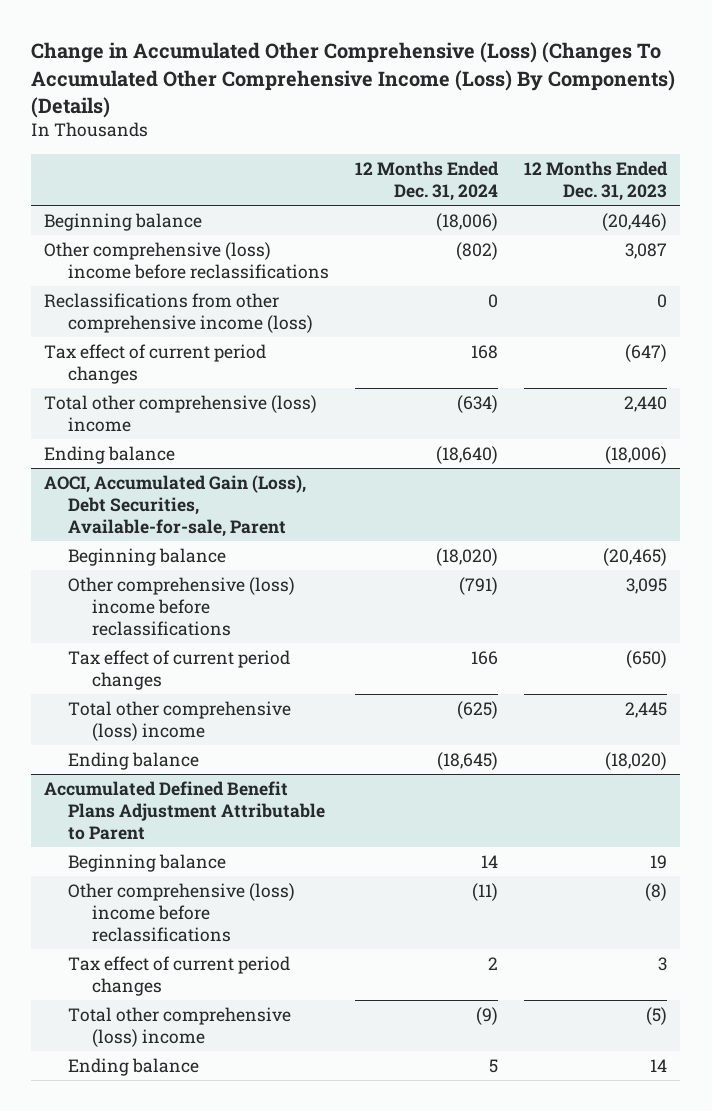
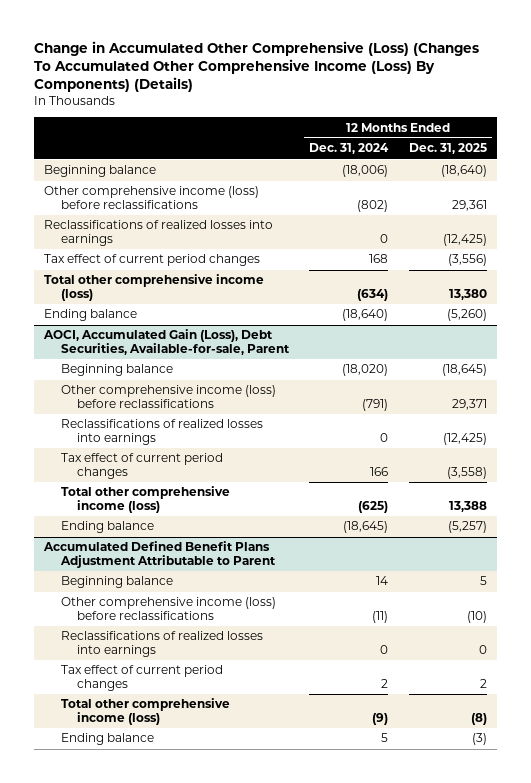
- | 12 Months Ended Dec. 31, 2024 | 12 Months Ended Dec. 31, 2023
+ | 12 Months Ended Dec. 31, 2024 | 12 Months Ended Dec. 31, 2025
- Other comprehensive (loss) income before reclassifications | (802) | 3,087
- Reclassifications from other comprehensive income (loss) | 0 | 0
+ Other comprehensive income (loss) before reclassifications | (802) | 29,361
+ Reclassifications of realized losses into earnings | 0 | (12,425)
- Total other comprehensive (loss) income | (634) | 2,440
+ Total other comprehensive income (loss) | (634) | 13,380
@ AOCI, Accumulated Gain (Loss), Debt Securities, Available-for-sale, Parent
- Other comprehensive (loss) income before reclassifications | (791) | 3,095
+ Other comprehensive income (loss) before reclassifications | (791) | 29,371
+ Reclassifications of realized losses into earnings | 0 | (12,425)
- Total other comprehensive (loss) income | (625) | 2,445
+ Total other comprehensive income (loss) | (625) | 13,388
@ Accumulated Defined Benefit Plans Adjustment Attributable to Parent
- Other comprehensive (loss) income before reclassifications | (11) | (8)
+ Other comprehensive income (loss) before reclassifications | (11) | (10)
+ Reclassifications of realized losses into earnings | 0 | 0
- Total other comprehensive (loss) income | (9) | (5)
+ Total other comprehensive income (loss) | (9) | (8)

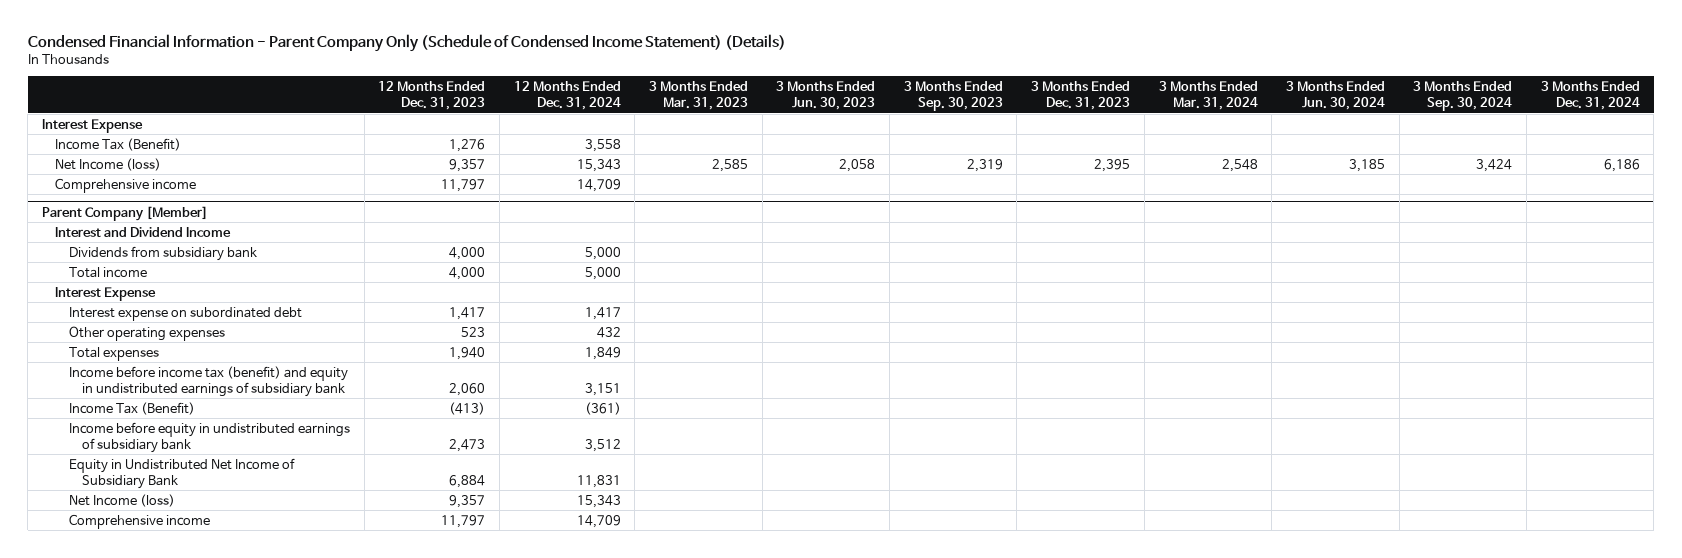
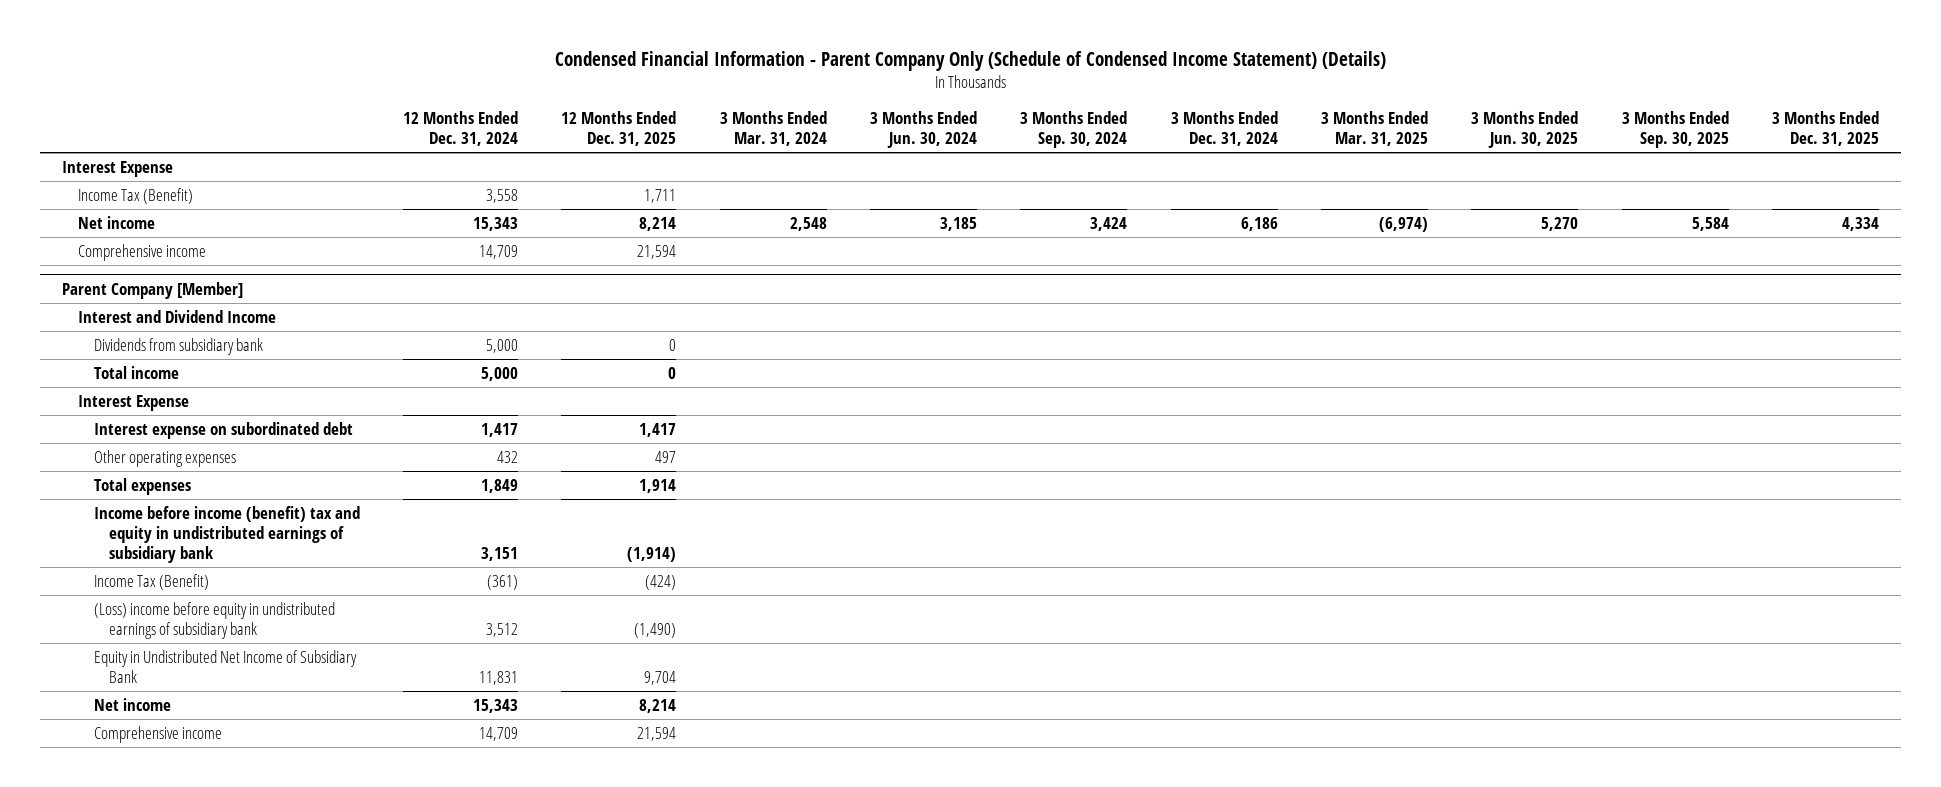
- | 12 Months Ended Dec. 31, 2023 | 12 Months Ended Dec. 31, 2024 | 3 Months Ended Mar. 31, 2023 | 3 Months Ended Jun. 30, 2023 | 3 Months Ended Sep. 30, 2023 | 3 Months Ended Dec. 31, 2023 | 3 Months Ended Mar. 31, 2024 | 3 Months Ended Jun. 30, 2024 | 3 Months Ended Sep. 30, 2024 | 3 Months Ended Dec. 31, 2024
+ | 12 Months Ended Dec. 31, 2024 | 12 Months Ended Dec. 31, 2025 | 3 Months Ended Mar. 31, 2024 | 3 Months Ended Jun. 30, 2024 | 3 Months Ended Sep. 30, 2024 | 3 Months Ended Dec. 31, 2024 | 3 Months Ended Mar. 31, 2025 | 3 Months Ended Jun. 30, 2025 | 3 Months Ended Sep. 30, 2025 | 3 Months Ended Dec. 31, 2025
- Net Income (loss) | 9,357 | 15,343 | 2,585 | 2,058 | 2,319 | 2,395 | 2,548 | 3,185 | 3,424 | 6,186
+ Net income | 15,343 | 8,214 | 2,548 | 3,185 | 3,424 | 6,186 | (6,974) | 5,270 | 5,584 | 4,334
@ Parent Company [Member]
- Income before income tax (benefit) and equity in undistributed earnings of subsidiary bank | 2,060 | 3,151 | | | | | | | |
+ Income before income (benefit) tax and equity in undistributed earnings of subsidiary bank | 3,151 | (1,914) | | | | | | | |
- Income before equity in undistributed earnings of subsidiary bank | 2,473 | 3,512 | | | | | | | |
+ (Loss) income before equity in undistributed earnings of subsidiary bank | 3,512 | (1,490) | | | | | | | |
- Net Income (loss) | 9,357 | 15,343 | | | | | | | |
+ Net income | 15,343 | 8,214 | | | | | | | |

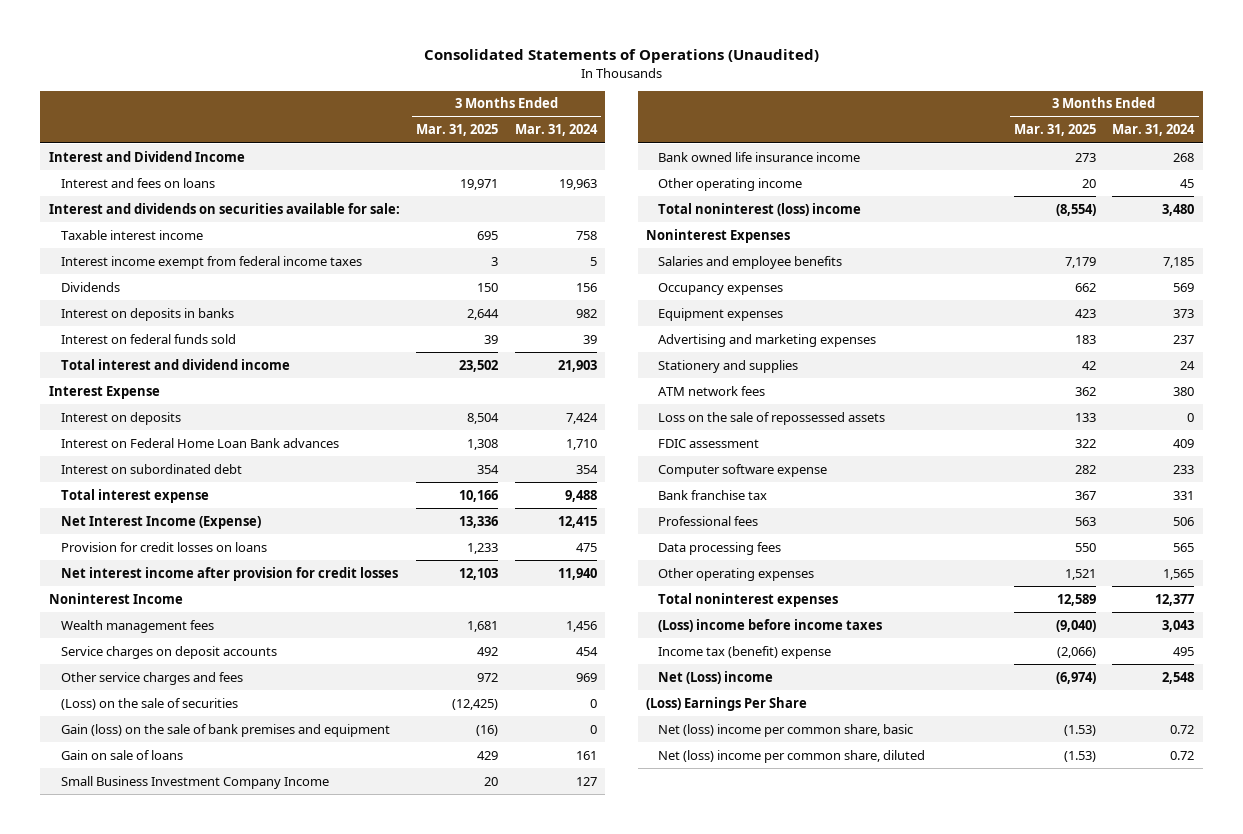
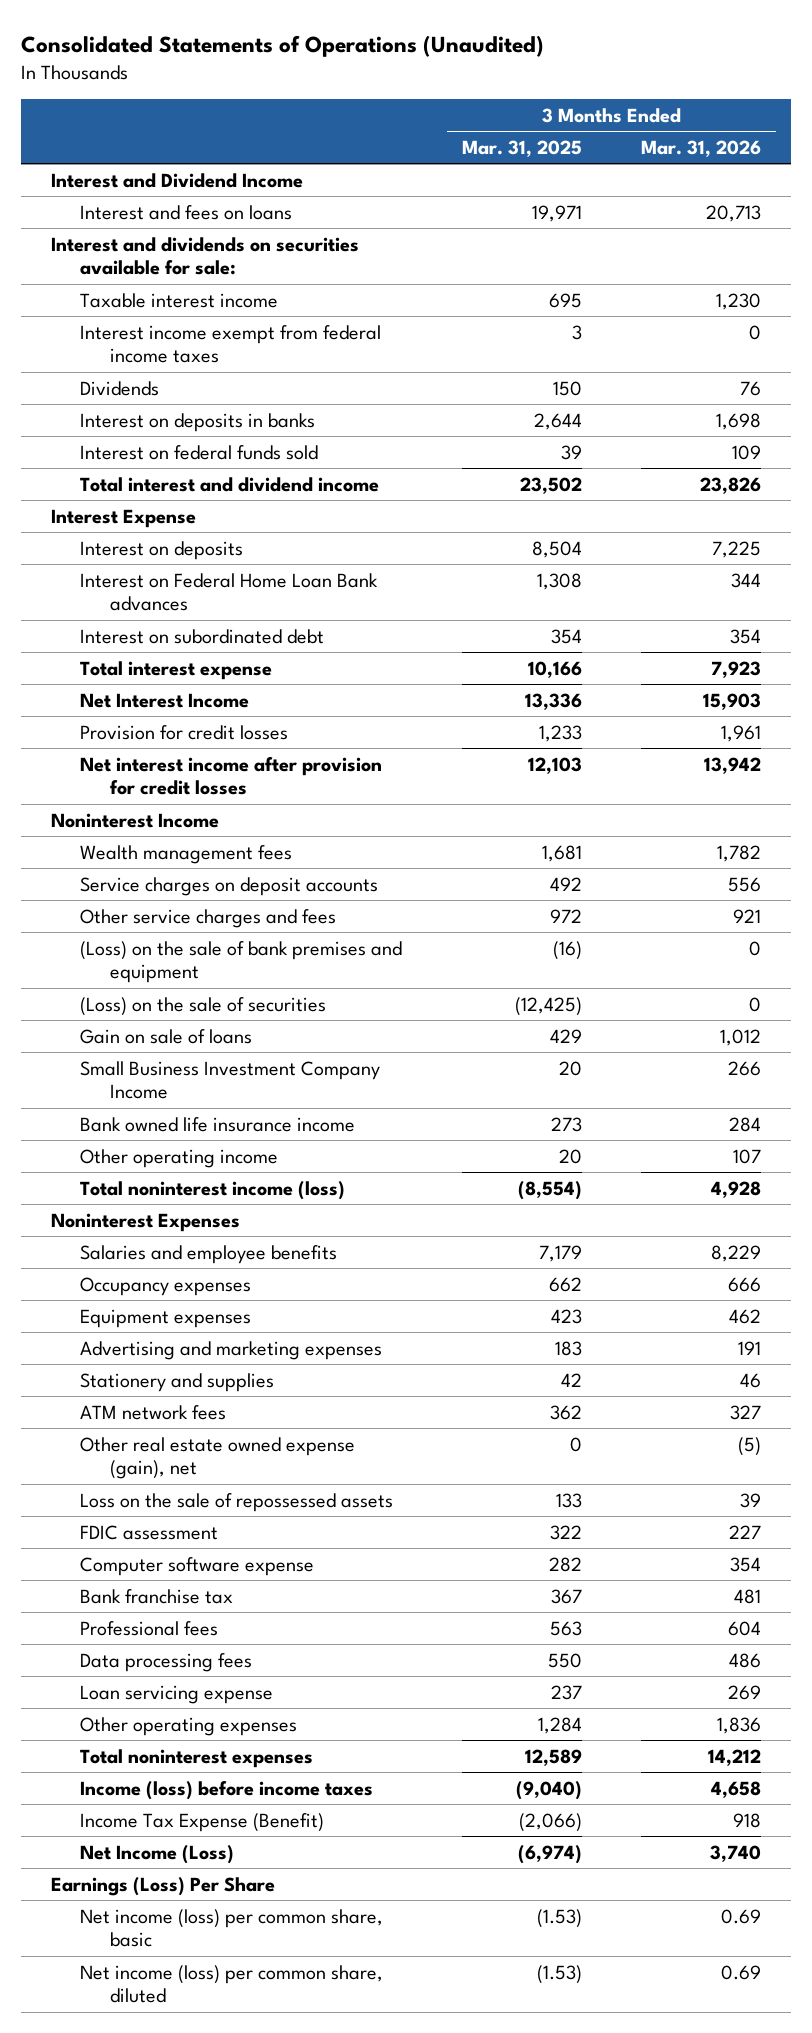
- | 3 Months Ended Mar. 31, 2025 | 3 Months Ended Mar. 31, 2024
+ | 3 Months Ended Mar. 31, 2025 | 3 Months Ended Mar. 31, 2026
- Net Interest Income (Expense) | 13,336 | 12,415
- Provision for credit losses on loans | 1,233 | 475
+ Net Interest Income | 13,336 | 15,903
+ Provision for credit losses | 1,233 | 1,961
+ (Loss) on the sale of bank premises and equipment | (16) | 0
- Gain (loss) on the sale of bank premises and equipment | (16) | 0
- Total noninterest (loss) income | (8,554) | 3,480
+ Total noninterest income (loss) | (8,554) | 4,928
+ Other real estate owned expense (gain), net | 0 | (5)
- Other operating expenses | 1,521 | 1,565
+ Loan servicing expense | 237 | 269
+ Other operating expenses | 1,284 | 1,836
- (Loss) income before income taxes | (9,040) | 3,043
- Income tax (benefit) expense | (2,066) | 495
- Net (Loss) income | (6,974) | 2,548
- (Loss) Earnings Per Share
- Net (loss) income per common share, basic | (1.53) | 0.72
- Net (loss) income per common share, diluted | (1.53) | 0.72
+ Income (loss) before income taxes | (9,040) | 4,658
+ Income Tax Expense (Benefit) | (2,066) | 918
+ Net Income (Loss) | (6,974) | 3,740
+ Earnings (Loss) Per Share
+ Net income (loss) per common share, basic | (1.53) | 0.69
+ Net income (loss) per common share, diluted | (1.53) | 0.69

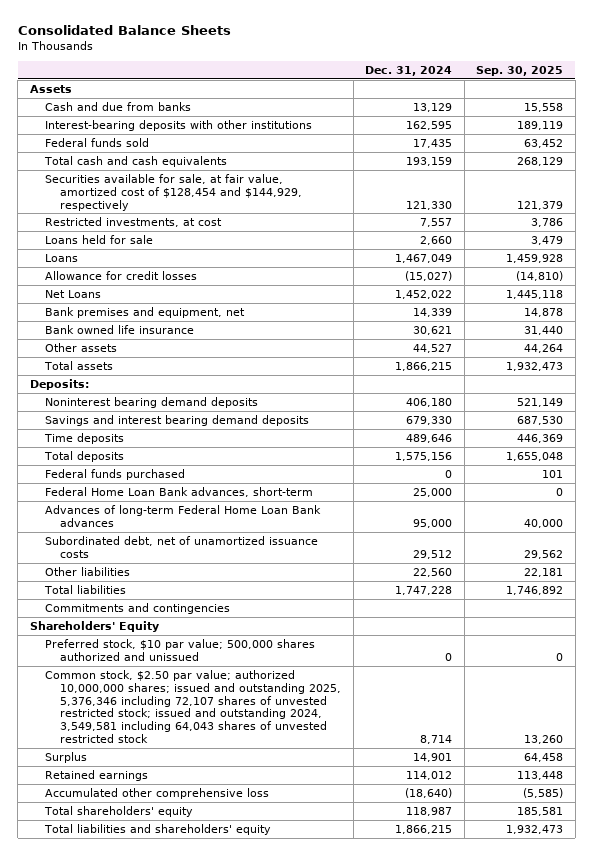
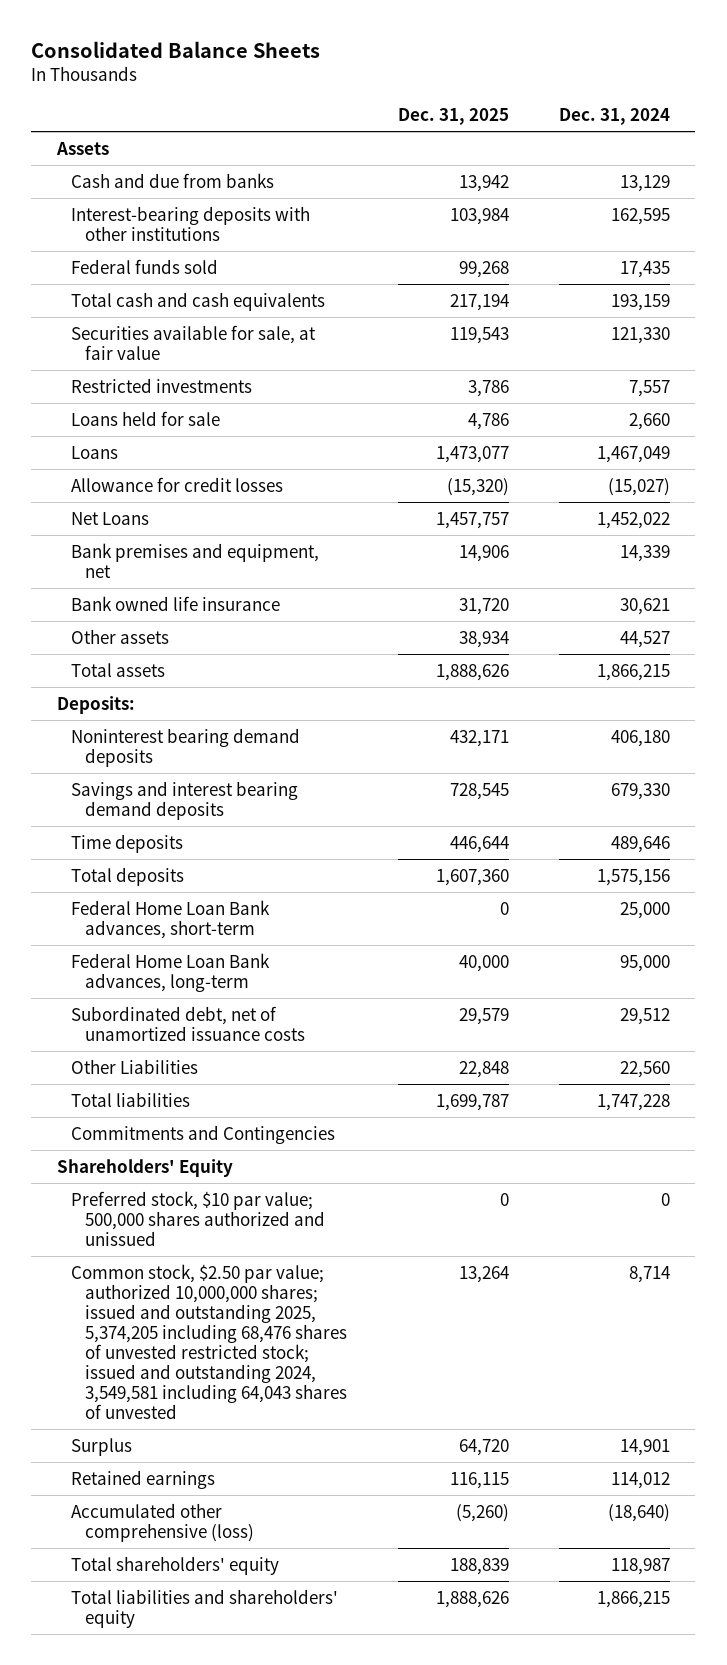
- | Dec. 31, 2024 | Sep. 30, 2025
+ | Dec. 31, 2025 | Dec. 31, 2024
- Securities available for sale, at fair value, amortized cost of $128,454 and $144,929, respectively | 121,330 | 121,379
- Restricted investments, at cost | 7,557 | 3,786
+ Securities available for sale, at fair value | 119,543 | 121,330
+ Restricted investments | 3,786 | 7,557
- Federal funds purchased | 0 | 101
- Advances of long-term Federal Home Loan Bank advances | 95,000 | 40,000
+ Federal Home Loan Bank advances, long-term | 40,000 | 95,000
- Other liabilities | 22,560 | 22,181
+ Other Liabilities | 22,848 | 22,560
- Commitments and contingencies
+ Commitments and Contingencies
- Common stock, $2.50 par value; authorized 10,000,000 shares; issued and outstanding 2025, 5,376,346 including 72,107 shares of unvested restricted stock; issued and outstanding 2024, 3,549,581 including 64,043 shares of unvested restricted stock | 8,714 | 13,260
+ Common stock, $2.50 par value; authorized 10,000,000 shares; issued and outstanding 2025, 5,374,205 including 68,476 shares of unvested restricted stock; issued and outstanding 2024, 3,549,581 including 64,043 shares of unvested | 13,264 | 8,714
- Accumulated other comprehensive loss | (18,640) | (5,585)
+ Accumulated other comprehensive (loss) | (5,260) | (18,640)

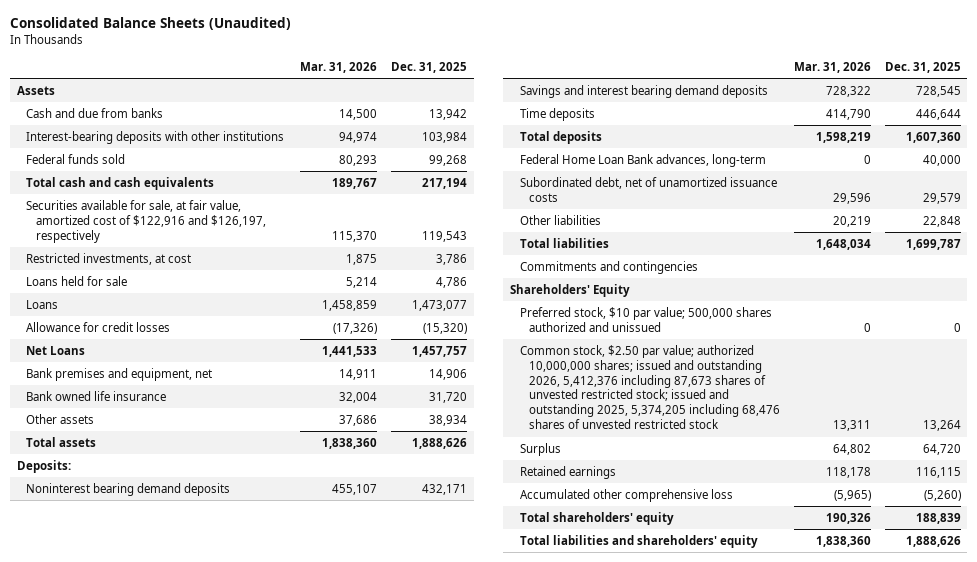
- Consolidated Balance Sheets
+ Consolidated Balance Sheets (Unaudited)
- | Dec. 31, 2025 | Dec. 31, 2024
+ | Mar. 31, 2026 | Dec. 31, 2025
- Securities available for sale, at fair value | 119,543 | 121,330
- Restricted investments | 3,786 | 7,557
+ Securities available for sale, at fair value, amortized cost of $122,916 and $126,197, respectively | 115,370 | 119,543
+ Restricted investments, at cost | 1,875 | 3,786
- Federal Home Loan Bank advances, short-term | 0 | 25,000
- Other Liabilities | 22,848 | 22,560
+ Other liabilities | 20,219 | 22,848
- Commitments and Contingencies
+ Commitments and contingencies
- Common stock, $2.50 par value; authorized 10,000,000 shares; issued and outstanding 2025, 5,374,205 including 68,476 shares of unvested restricted stock; issued and outstanding 2024, 3,549,581 including 64,043 shares of unvested | 13,264 | 8,714
+ Common stock, $2.50 par value; authorized 10,000,000 shares; issued and outstanding 2026, 5,412,376 including 87,673 shares of unvested restricted stock; issued and outstanding 2025, 5,374,205 including 68,476 shares of unvested restricted stock | 13,311 | 13,264
- Accumulated other comprehensive (loss) | (5,260) | (18,640)
+ Accumulated other comprehensive loss | (5,965) | (5,260)

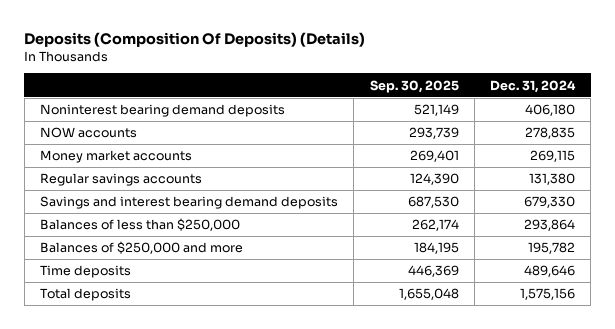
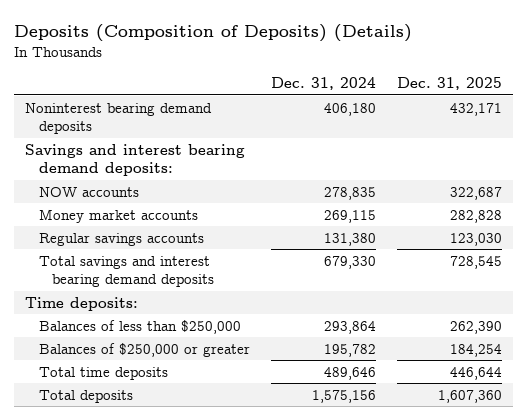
- Deposits (Composition Of Deposits) (Details)
+ Deposits (Composition of Deposits) (Details)
- | Sep. 30, 2025 | Dec. 31, 2024
+ | Dec. 31, 2024 | Dec. 31, 2025
+ Savings and interest bearing demand deposits:
- Savings and interest bearing demand deposits | 687,530 | 679,330
+ Total savings and interest bearing demand deposits | 679,330 | 728,545
+ Time deposits:
- Balances of $250,000 and more | 184,195 | 195,782
- Time deposits | 446,369 | 489,646
+ Balances of $250,000 or greater | 195,782 | 184,254
+ Total time deposits | 489,646 | 446,644

